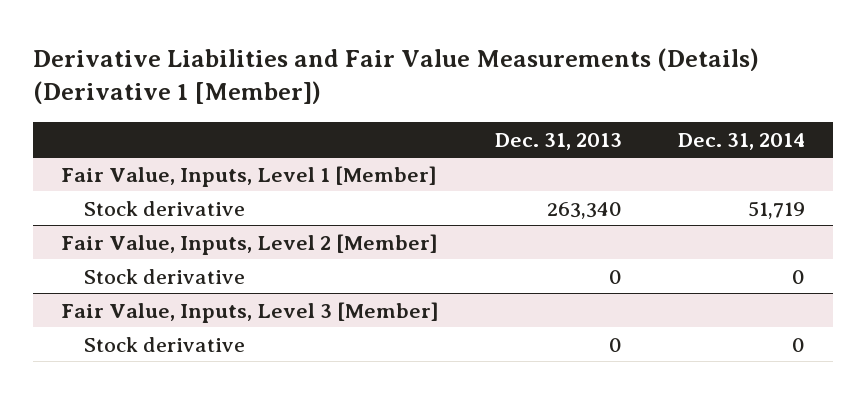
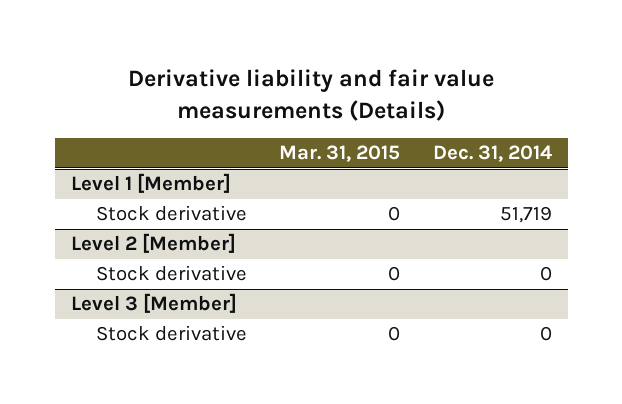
- Derivative Liabilities and Fair Value Measurements (Details) (Derivative 1 [Member])
+ Derivative liability and fair value measurements (Details)
- | Dec. 31, 2013 | Dec. 31, 2014
+ | Mar. 31, 2015 | Dec. 31, 2014
- Fair Value, Inputs, Level 1 [Member]
+ Level 1 [Member]
- Fair Value, Inputs, Level 2 [Member]
+ Level 2 [Member]
- Fair Value, Inputs, Level 3 [Member]
+ Level 3 [Member]

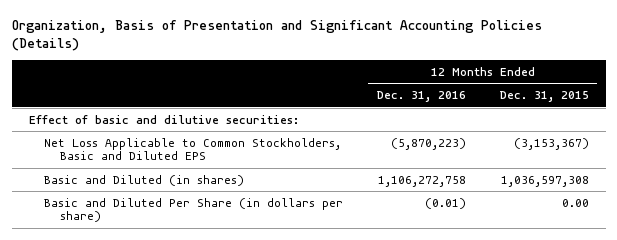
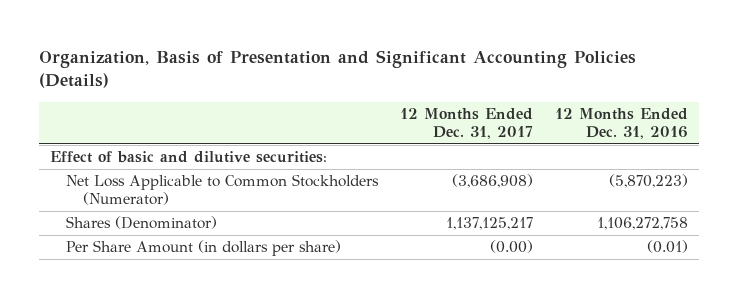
- | 12 Months Ended Dec. 31, 2016 | 12 Months Ended Dec. 31, 2015
+ | 12 Months Ended Dec. 31, 2017 | 12 Months Ended Dec. 31, 2016
- Net Loss Applicable to Common Stockholders, Basic and Diluted EPS | (5,870,223) | (3,153,367)
- Basic and Diluted (in shares) | 1,106,272,758 | 1,036,597,308
- Basic and Diluted Per Share (in dollars per share) | (0.01) | 0.00
+ Net Loss Applicable to Common Stockholders (Numerator) | (3,686,908) | (5,870,223)
+ Shares (Denominator) | 1,137,125,217 | 1,106,272,758
+ Per Share Amount (in dollars per share) | (0.00) | (0.01)

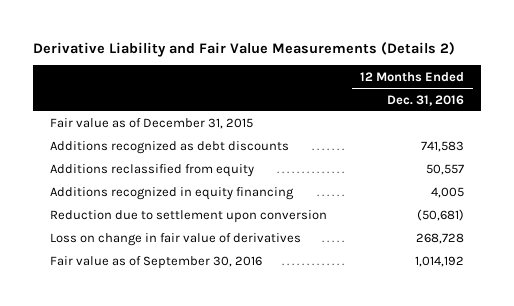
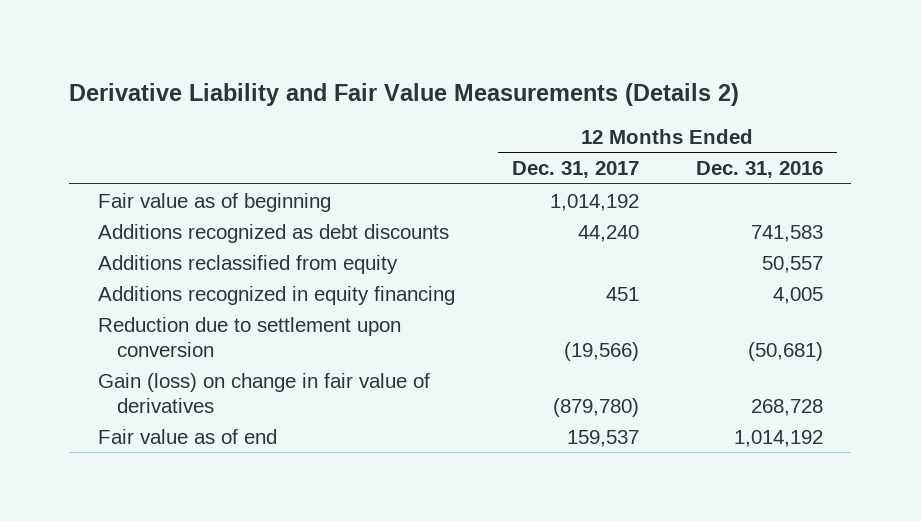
- | 12 Months Ended Dec. 31, 2016
+ | 12 Months Ended Dec. 31, 2017 | 12 Months Ended Dec. 31, 2016
- Fair value as of December 31, 2015
+ Fair value as of beginning | 1,014,192 |
- Loss on change in fair value of derivatives | 268,728
- Fair value as of September 30, 2016 | 1,014,192
+ Gain (loss) on change in fair value of derivatives | (879,780) | 268,728
+ Fair value as of end | 159,537 | 1,014,192

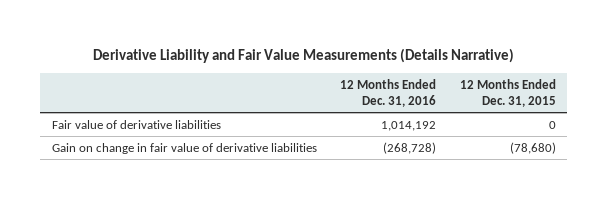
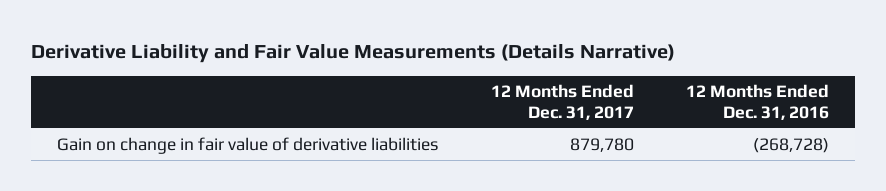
- | 12 Months Ended Dec. 31, 2016 | 12 Months Ended Dec. 31, 2015
+ | 12 Months Ended Dec. 31, 2017 | 12 Months Ended Dec. 31, 2016
- Fair value of derivative liabilities | 1,014,192 | 0

